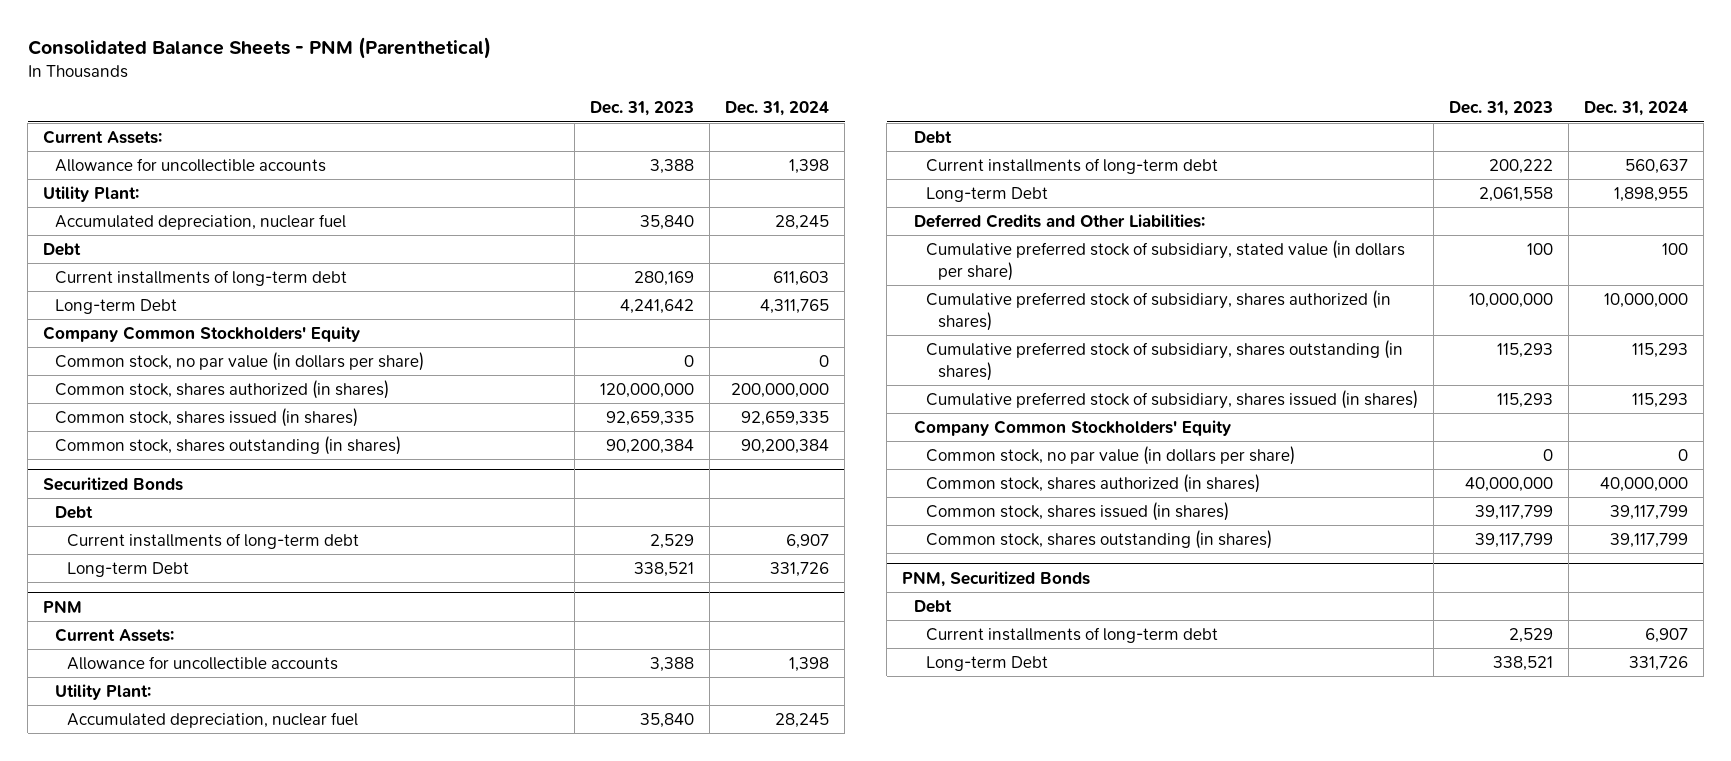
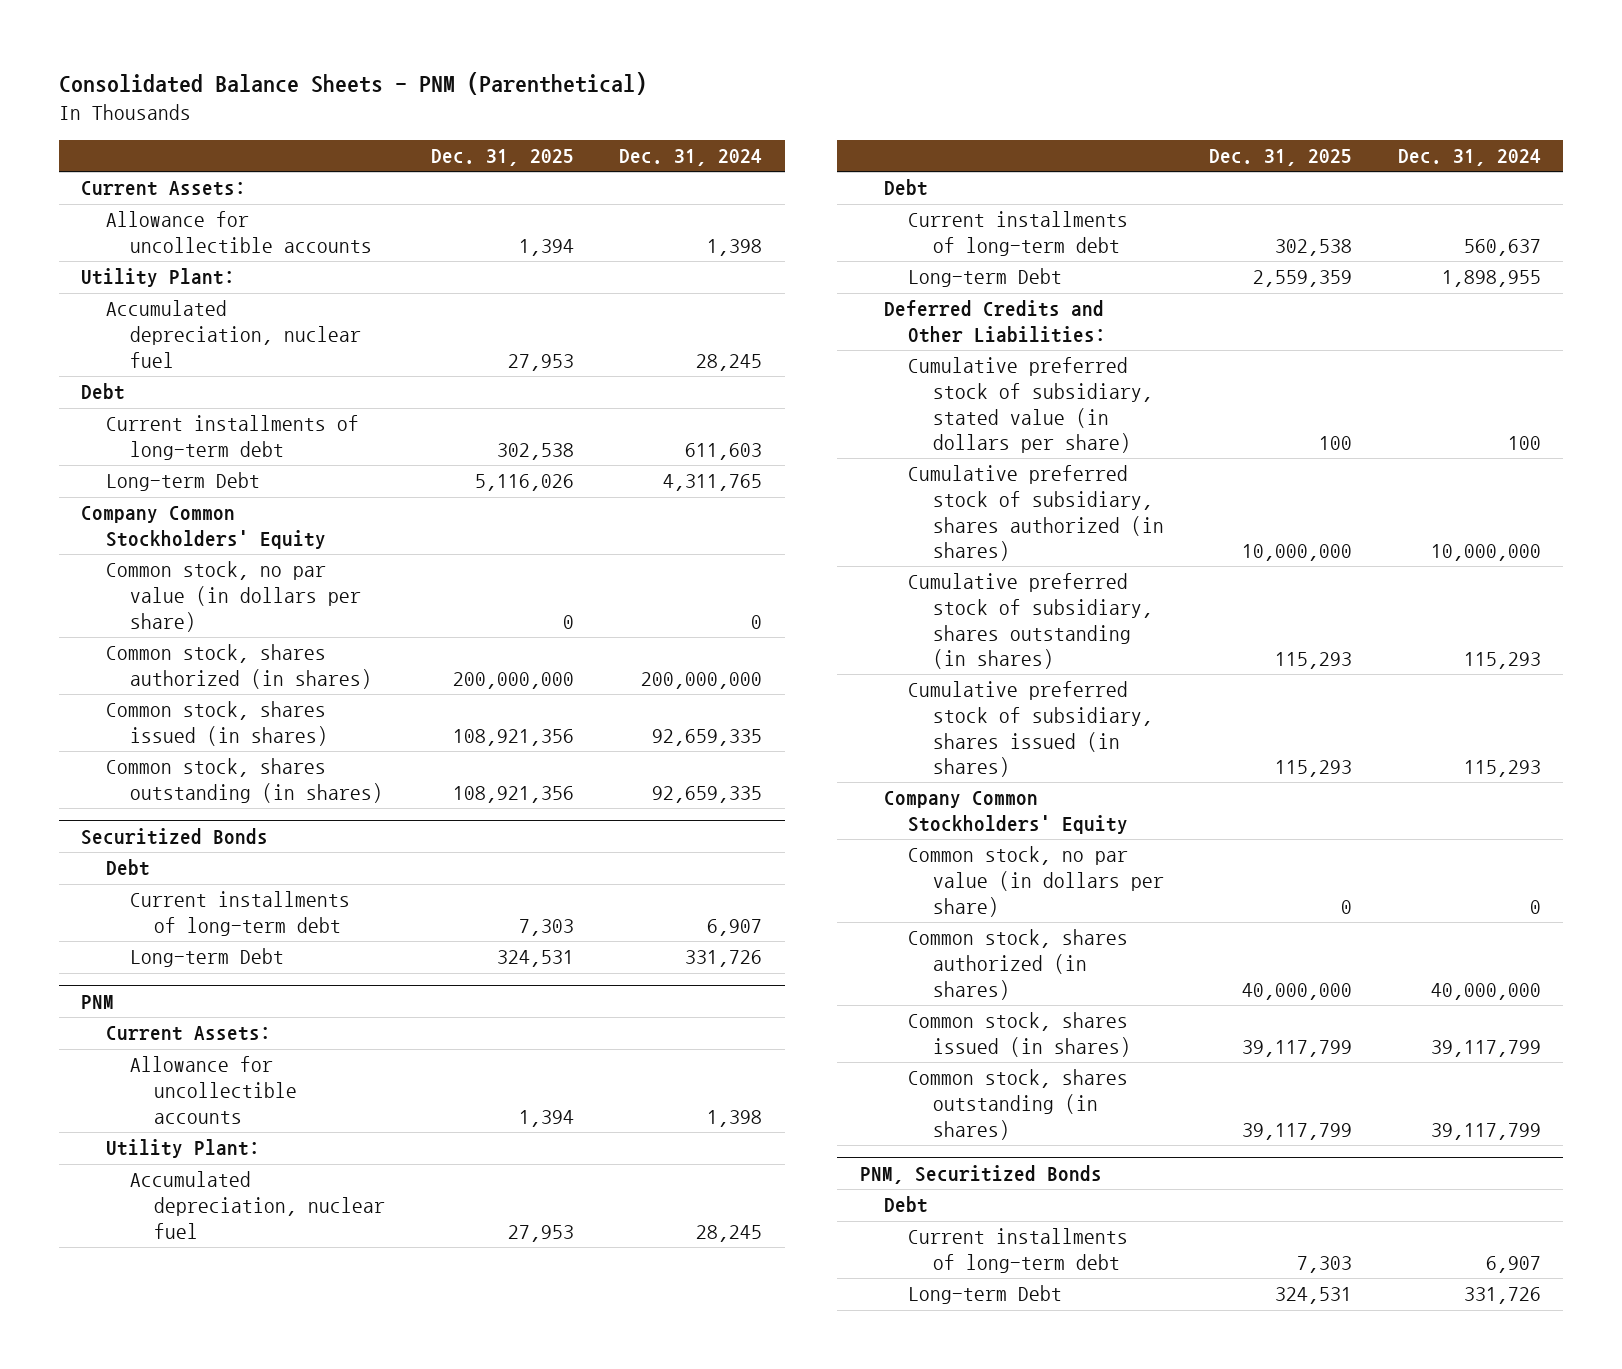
- | Dec. 31, 2023 | Dec. 31, 2024
+ | Dec. 31, 2025 | Dec. 31, 2024
- Common stock, shares outstanding (in shares) | 90,200,384 | 90,200,384
+ Common stock, shares outstanding (in shares) | 108,921,356 | 92,659,335

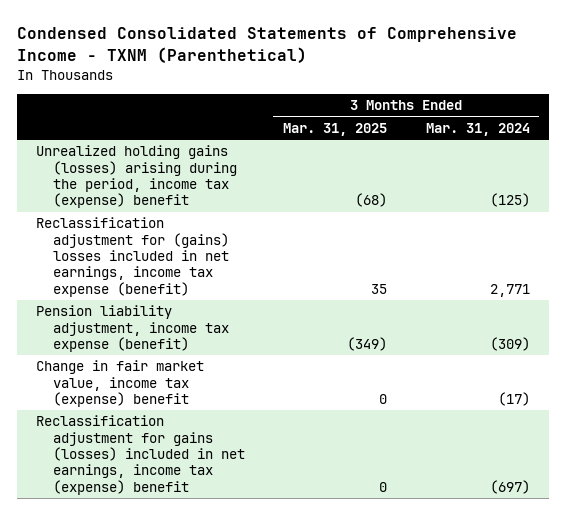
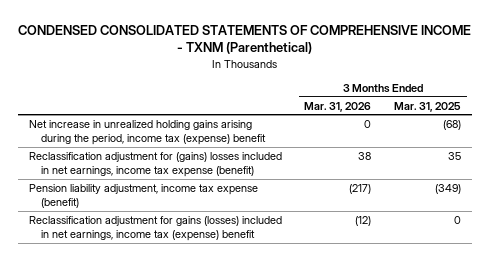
- Condensed Consolidated Statements of Comprehensive Income - TXNM (Parenthetical)
+ CONDENSED CONSOLIDATED STATEMENTS OF COMPREHENSIVE INCOME - TXNM (Parenthetical)
- | 3 Months Ended Mar. 31, 2025 | 3 Months Ended Mar. 31, 2024
+ | 3 Months Ended Mar. 31, 2026 | 3 Months Ended Mar. 31, 2025
- Unrealized holding gains (losses) arising during the period, income tax (expense) benefit | (68) | (125)
+ Net increase in unrealized holding gains arising during the period, income tax (expense) benefit | 0 | (68)
- Change in fair market value, income tax (expense) benefit | 0 | (17)

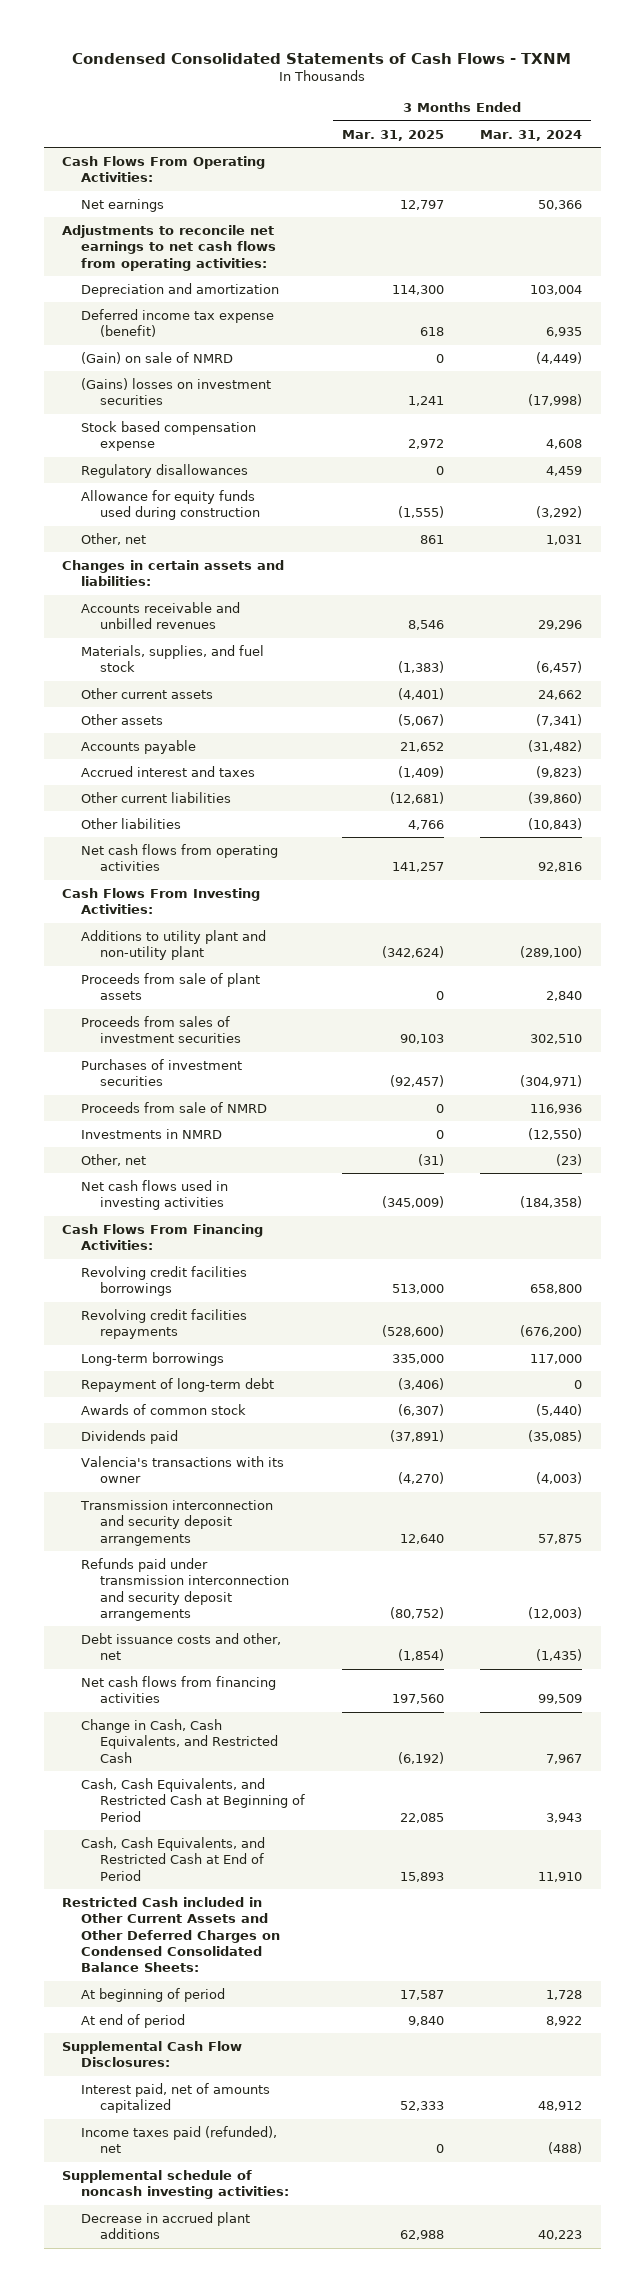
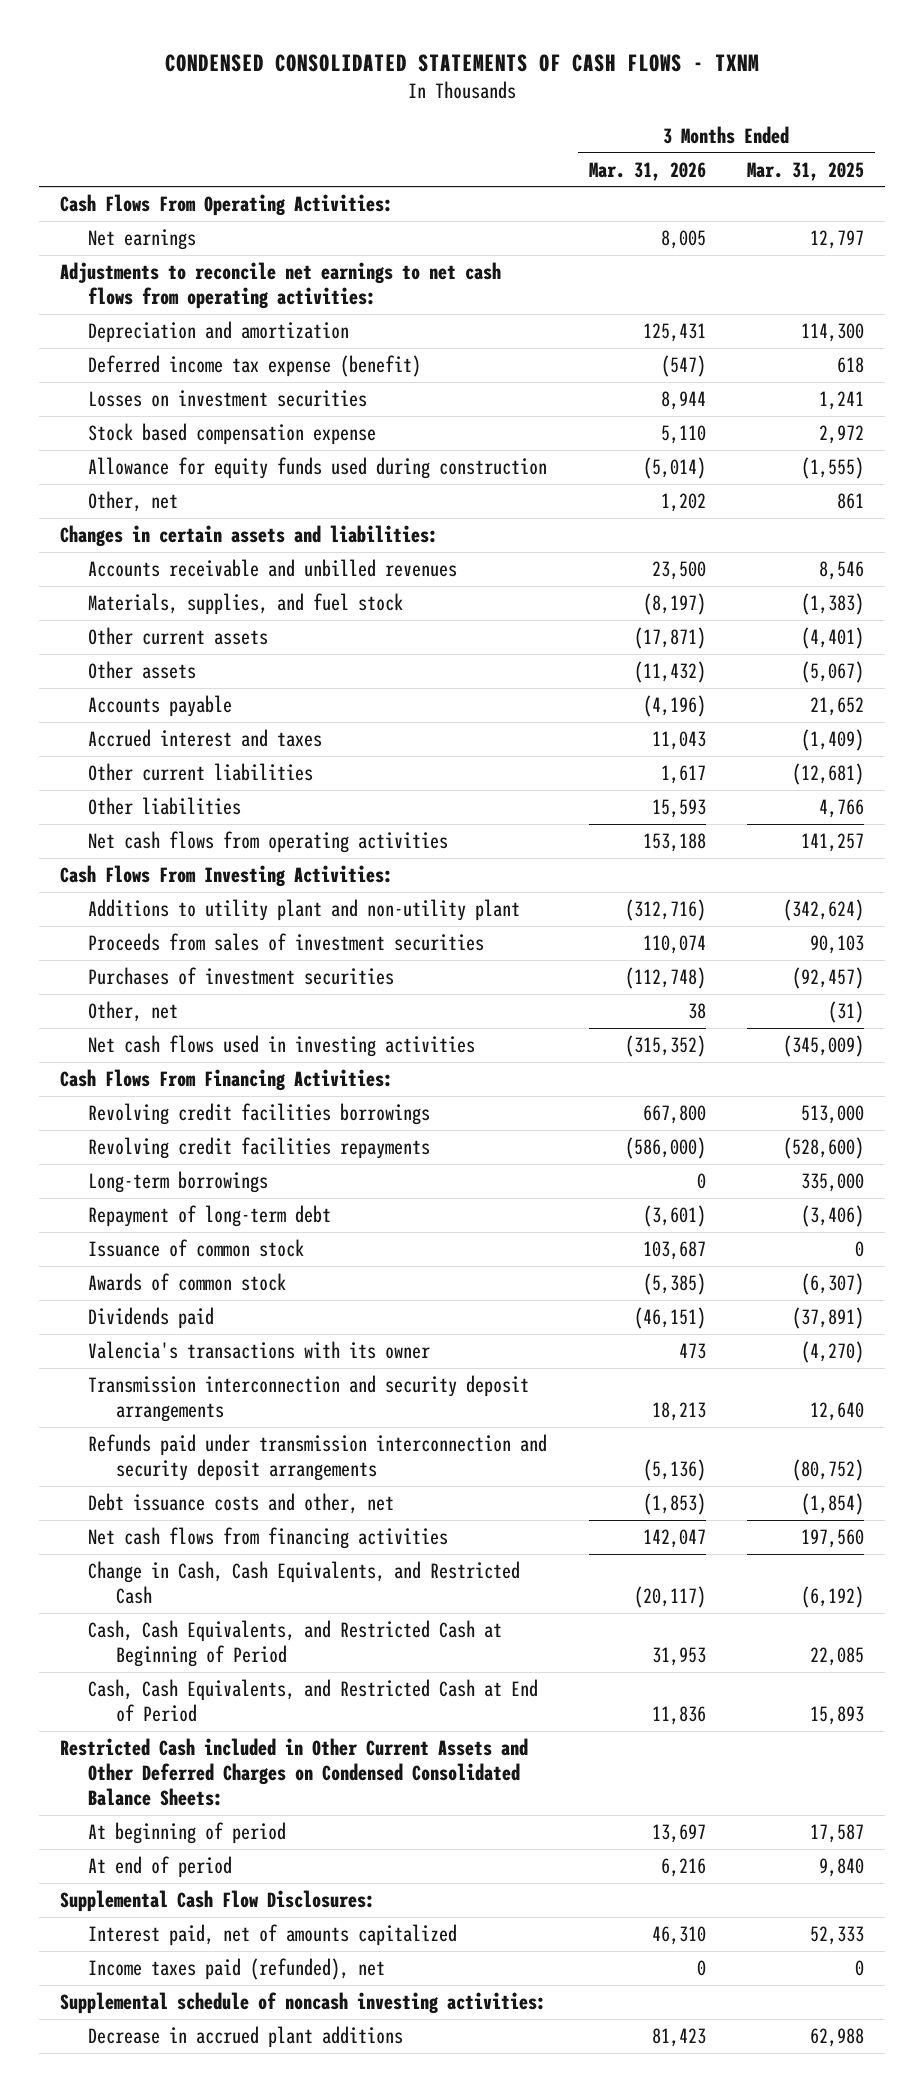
- Condensed Consolidated Statements of Cash Flows - TXNM
+ CONDENSED CONSOLIDATED STATEMENTS OF CASH FLOWS - TXNM
- | 3 Months Ended Mar. 31, 2025 | 3 Months Ended Mar. 31, 2024
+ | 3 Months Ended Mar. 31, 2026 | 3 Months Ended Mar. 31, 2025
- (Gain) on sale of NMRD | 0 | (4,449)
- (Gains) losses on investment securities | 1,241 | (17,998)
+ Losses on investment securities | 8,944 | 1,241
- Regulatory disallowances | 0 | 4,459
- Proceeds from sale of plant assets | 0 | 2,840
- Proceeds from sale of NMRD | 0 | 116,936
- Investments in NMRD | 0 | (12,550)
+ Issuance of common stock | 103,687 | 0

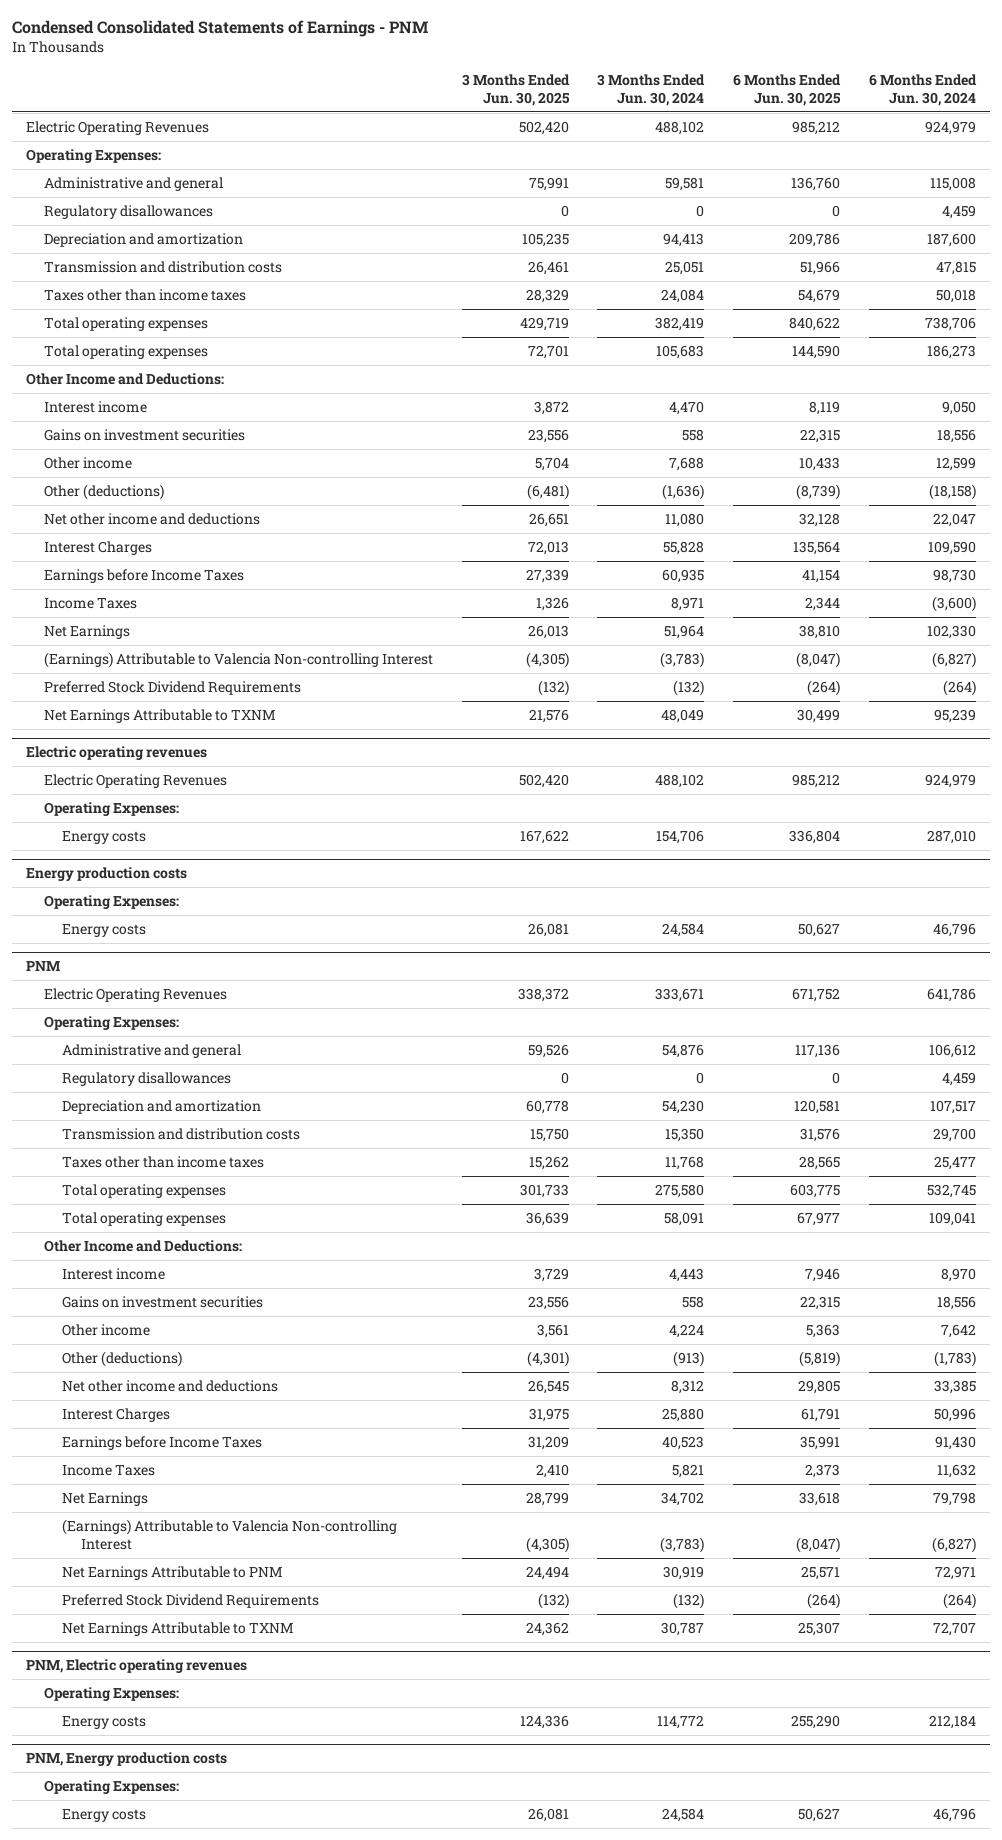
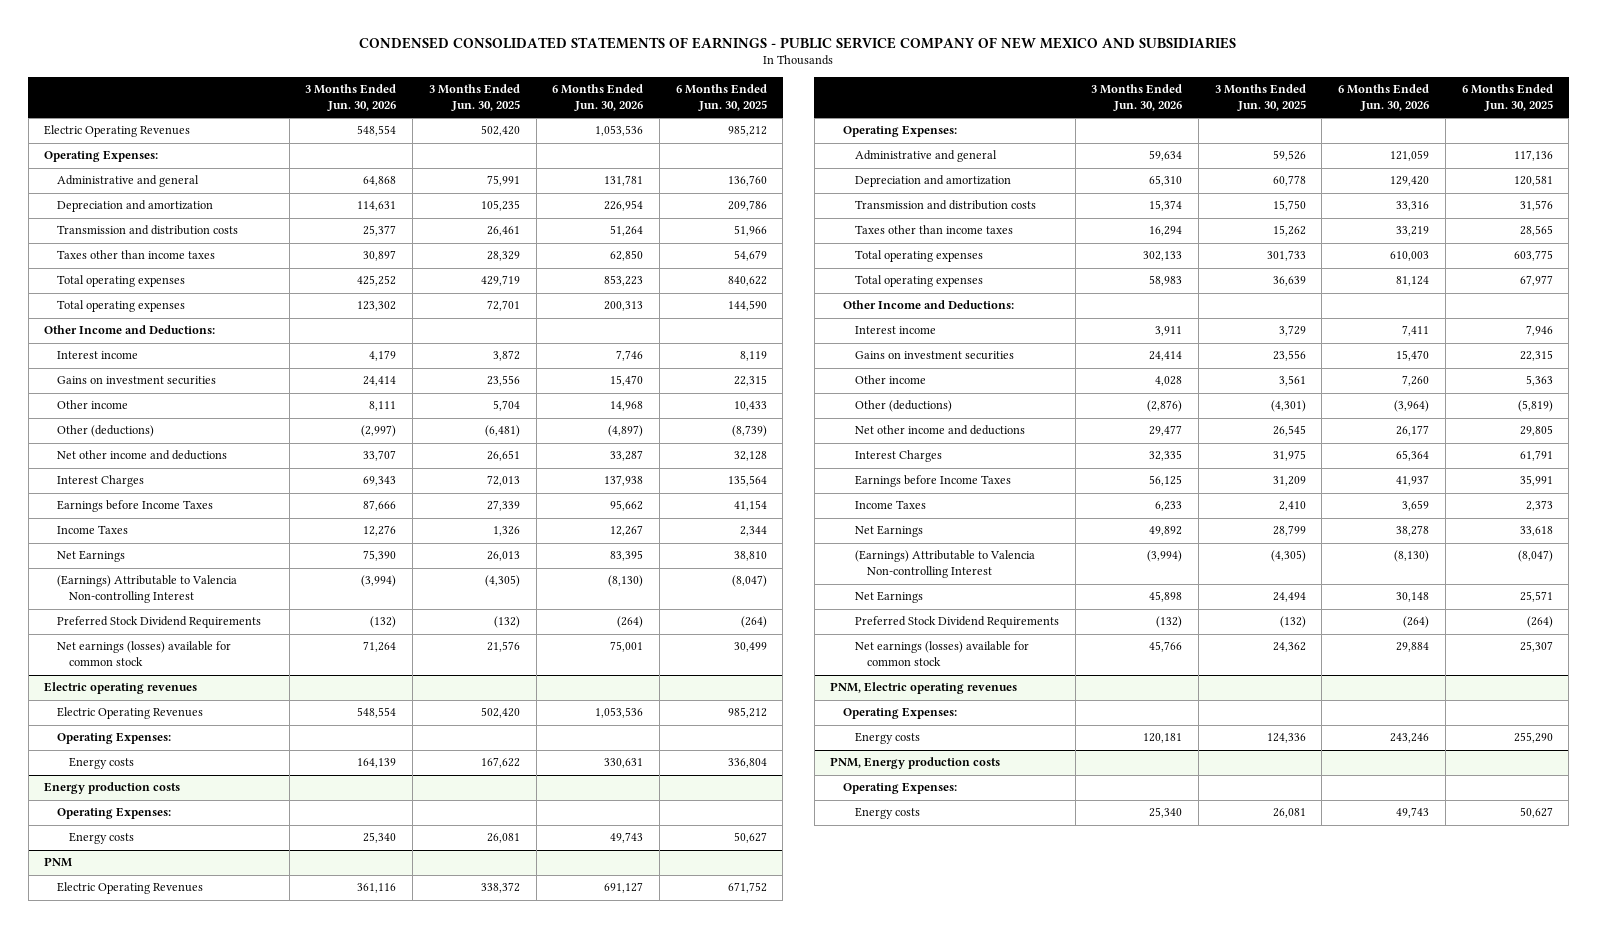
- Condensed Consolidated Statements of Earnings - PNM
+ CONDENSED CONSOLIDATED STATEMENTS OF EARNINGS - PUBLIC SERVICE COMPANY OF NEW MEXICO AND SUBSIDIARIES
- | 3 Months Ended Jun. 30, 2025 | 3 Months Ended Jun. 30, 2024 | 6 Months Ended Jun. 30, 2025 | 6 Months Ended Jun. 30, 2024
+ | 3 Months Ended Jun. 30, 2026 | 3 Months Ended Jun. 30, 2025 | 6 Months Ended Jun. 30, 2026 | 6 Months Ended Jun. 30, 2025
- Regulatory disallowances | 0 | 0 | 0 | 4,459
- Net Earnings Attributable to TXNM | 21,576 | 48,049 | 30,499 | 95,239
+ Net earnings (losses) available for common stock | 71,264 | 21,576 | 75,001 | 30,499
@ PNM
- Regulatory disallowances | 0 | 0 | 0 | 4,459
- Net Earnings Attributable to PNM | 24,494 | 30,919 | 25,571 | 72,971
+ Net Earnings | 45,898 | 24,494 | 30,148 | 25,571
- Net Earnings Attributable to TXNM | 24,362 | 30,787 | 25,307 | 72,707
+ Net earnings (losses) available for common stock | 45,766 | 24,362 | 29,884 | 25,307

